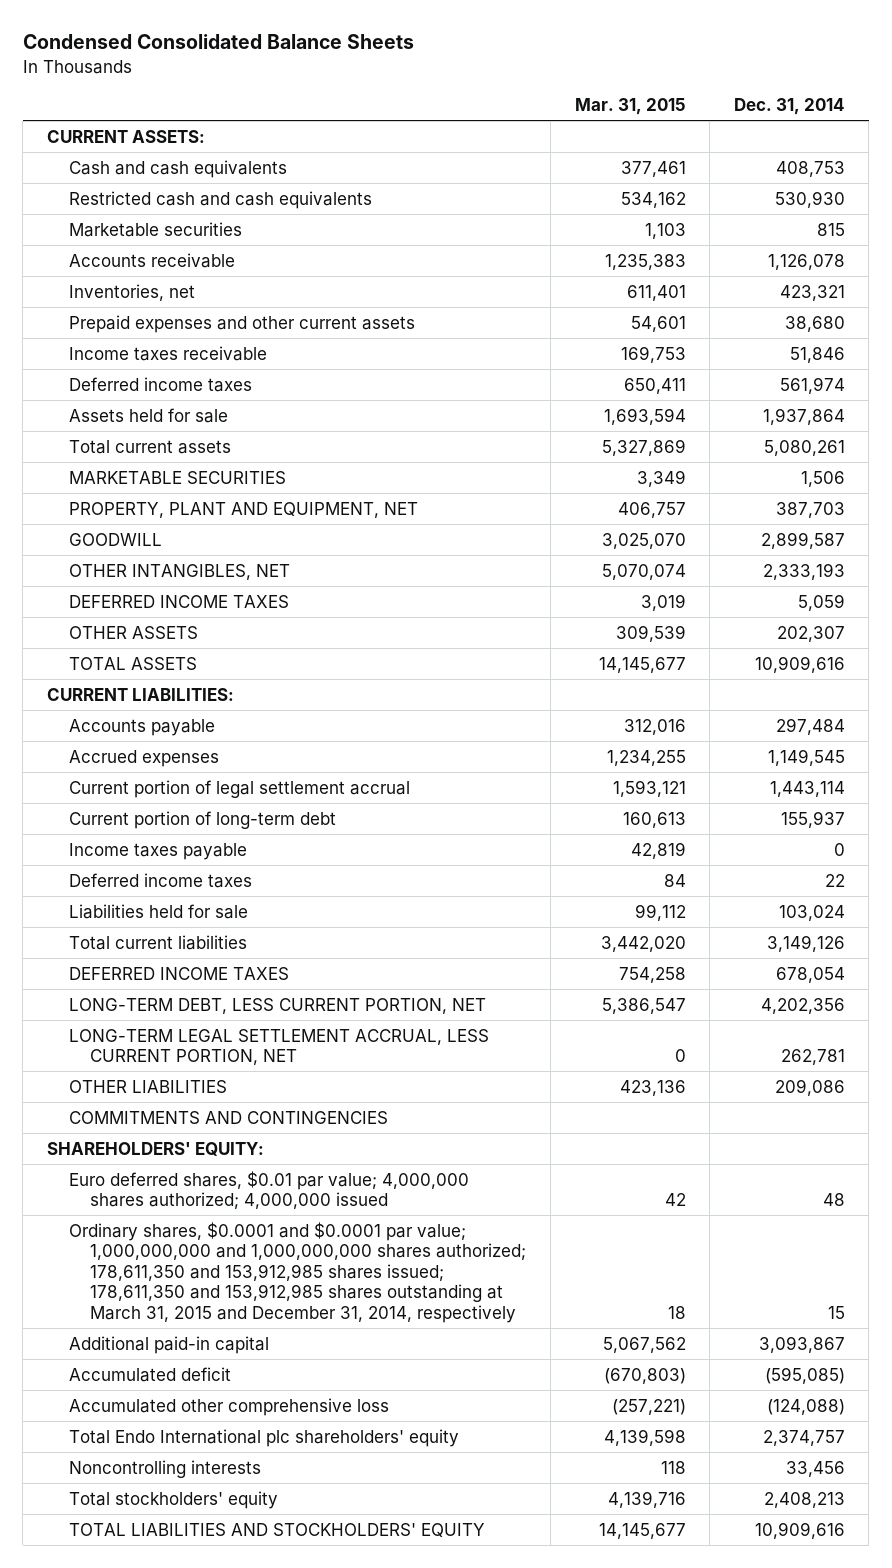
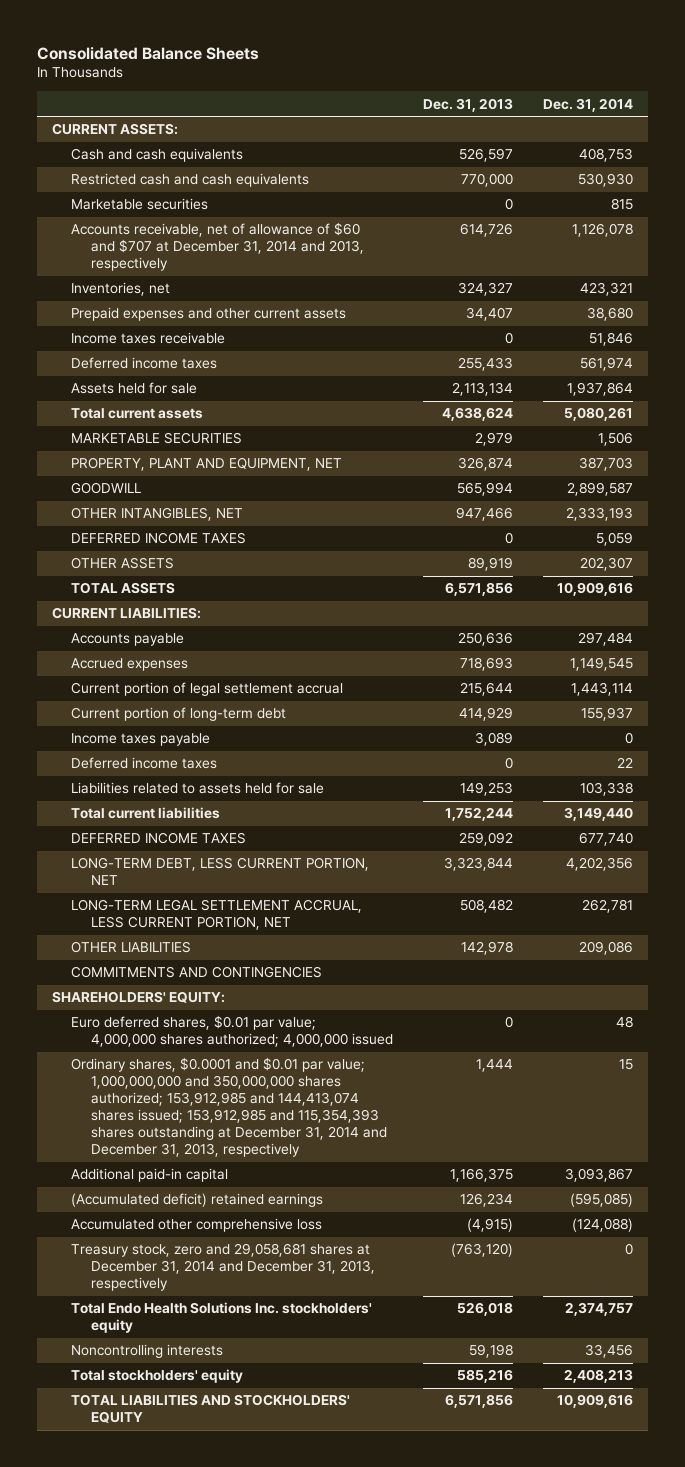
- Condensed Consolidated Balance Sheets
+ Consolidated Balance Sheets
- | Mar. 31, 2015 | Dec. 31, 2014
+ | Dec. 31, 2013 | Dec. 31, 2014
- Accounts receivable | 1,235,383 | 1,126,078
+ Accounts receivable, net of allowance of $60 and $707 at December 31, 2014 and 2013, respectively | 614,726 | 1,126,078
- Liabilities held for sale | 99,112 | 103,024
- Total current liabilities | 3,442,020 | 3,149,126
- DEFERRED INCOME TAXES | 754,258 | 678,054
+ Liabilities related to assets held for sale | 149,253 | 103,338
+ Total current liabilities | 1,752,244 | 3,149,440
+ DEFERRED INCOME TAXES | 259,092 | 677,740
- Ordinary shares, $0.0001 and $0.0001 par value; 1,000,000,000 and 1,000,000,000 shares authorized; 178,611,350 and 153,912,985 shares issued; 178,611,350 and 153,912,985 shares outstanding at March 31, 2015 and December 31, 2014, respectively | 18 | 15
+ Ordinary shares, $0.0001 and $0.01 par value; 1,000,000,000 and 350,000,000 shares authorized; 153,912,985 and 144,413,074 shares issued; 153,912,985 and 115,354,393 shares outstanding at December 31, 2014 and December 31, 2013, respectively | 1,444 | 15
- Accumulated deficit | (670,803) | (595,085)
+ (Accumulated deficit) retained earnings | 126,234 | (595,085)
- Total Endo International plc shareholders' equity | 4,139,598 | 2,374,757
+ Treasury stock, zero and 29,058,681 shares at December 31, 2014 and December 31, 2013, respectively | (763,120) | 0
+ Total Endo Health Solutions Inc. stockholders' equity | 526,018 | 2,374,757

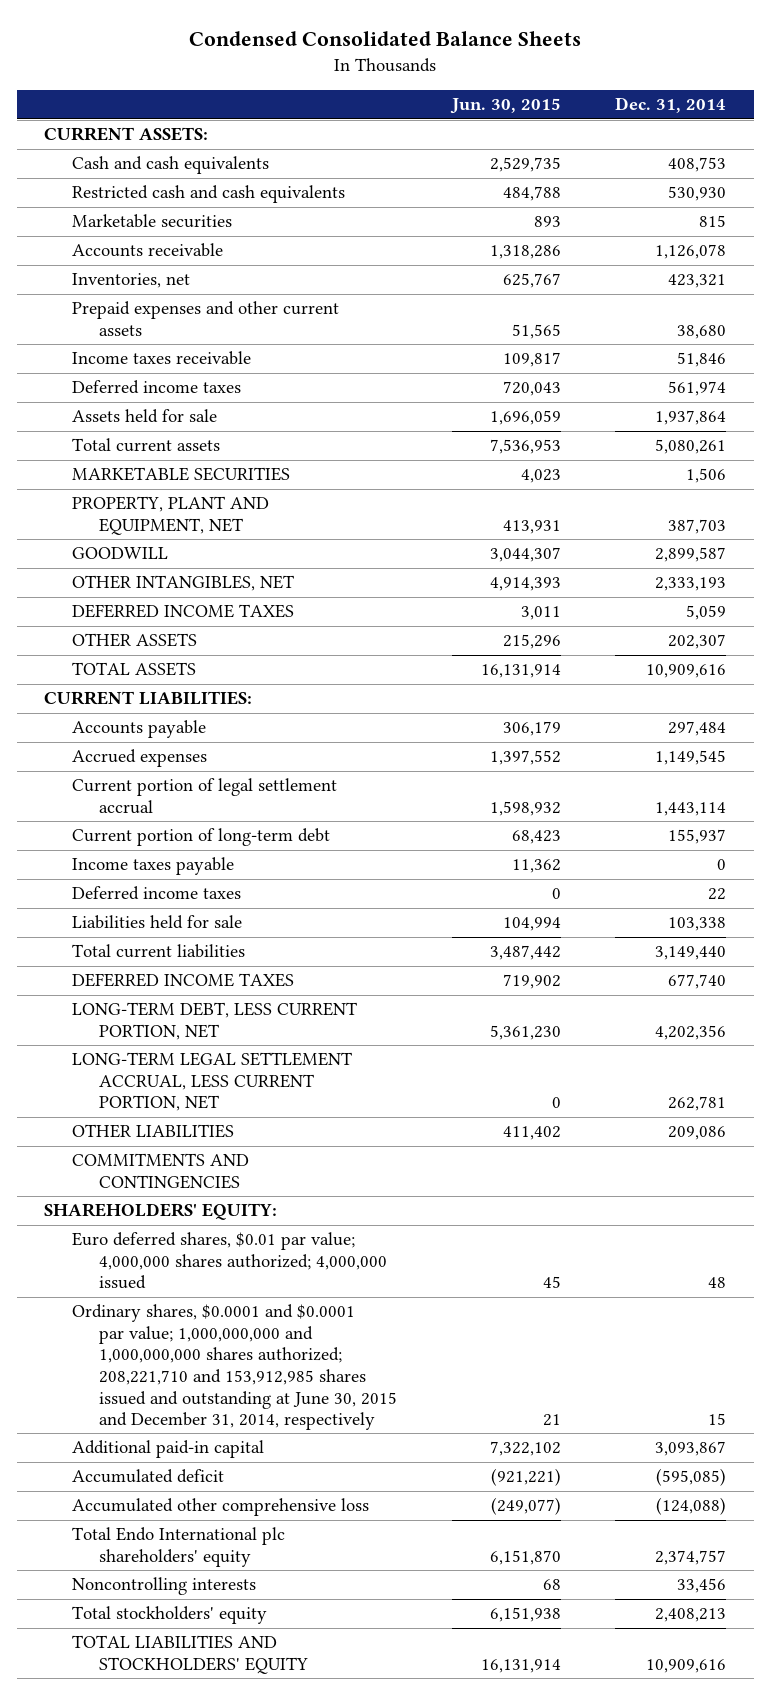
- Consolidated Balance Sheets
+ Condensed Consolidated Balance Sheets
- | Dec. 31, 2013 | Dec. 31, 2014
+ | Jun. 30, 2015 | Dec. 31, 2014
- Accounts receivable, net of allowance of $60 and $707 at December 31, 2014 and 2013, respectively | 614,726 | 1,126,078
+ Accounts receivable | 1,318,286 | 1,126,078
- Liabilities related to assets held for sale | 149,253 | 103,338
+ Liabilities held for sale | 104,994 | 103,338
- Ordinary shares, $0.0001 and $0.01 par value; 1,000,000,000 and 350,000,000 shares authorized; 153,912,985 and 144,413,074 shares issued; 153,912,985 and 115,354,393 shares outstanding at December 31, 2014 and December 31, 2013, respectively | 1,444 | 15
+ Ordinary shares, $0.0001 and $0.0001 par value; 1,000,000,000 and 1,000,000,000 shares authorized; 208,221,710 and 153,912,985 shares issued and outstanding at June 30, 2015 and December 31, 2014, respectively | 21 | 15
- (Accumulated deficit) retained earnings | 126,234 | (595,085)
+ Accumulated deficit | (921,221) | (595,085)
- Treasury stock, zero and 29,058,681 shares at December 31, 2014 and December 31, 2013, respectively | (763,120) | 0
- Total Endo Health Solutions Inc. stockholders' equity | 526,018 | 2,374,757
+ Total Endo International plc shareholders' equity | 6,151,870 | 2,374,757

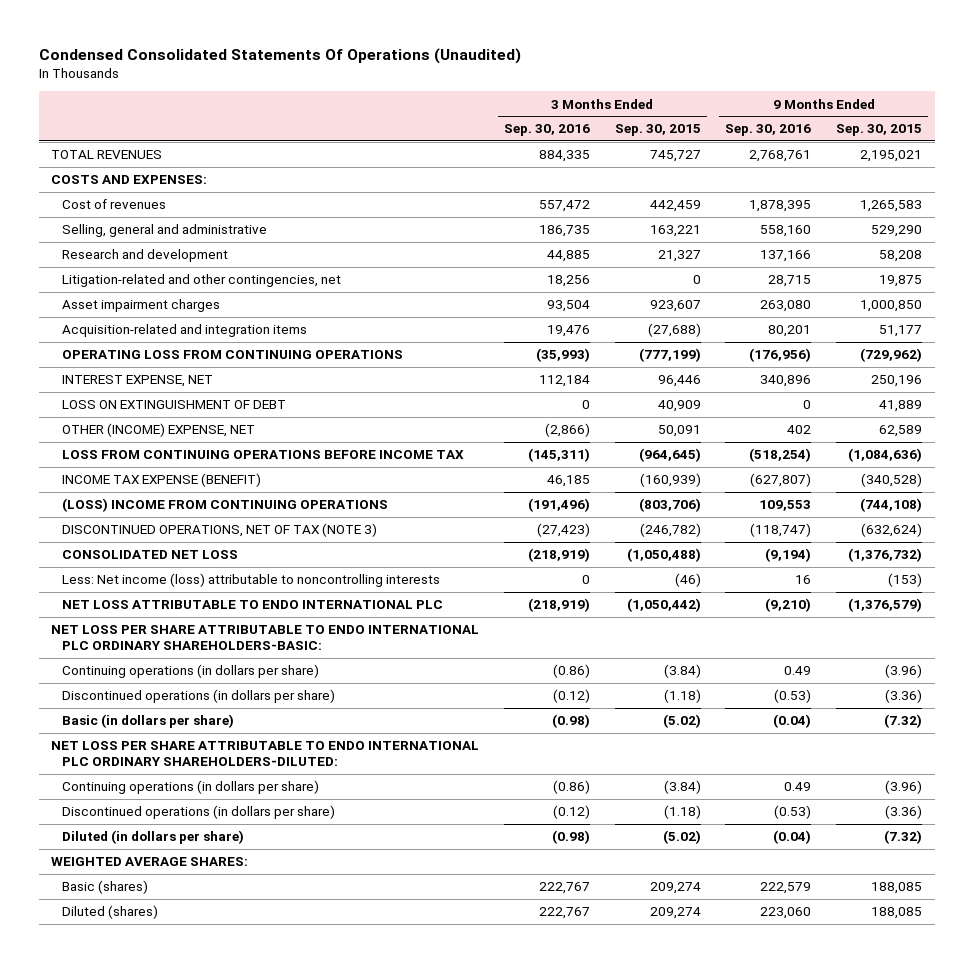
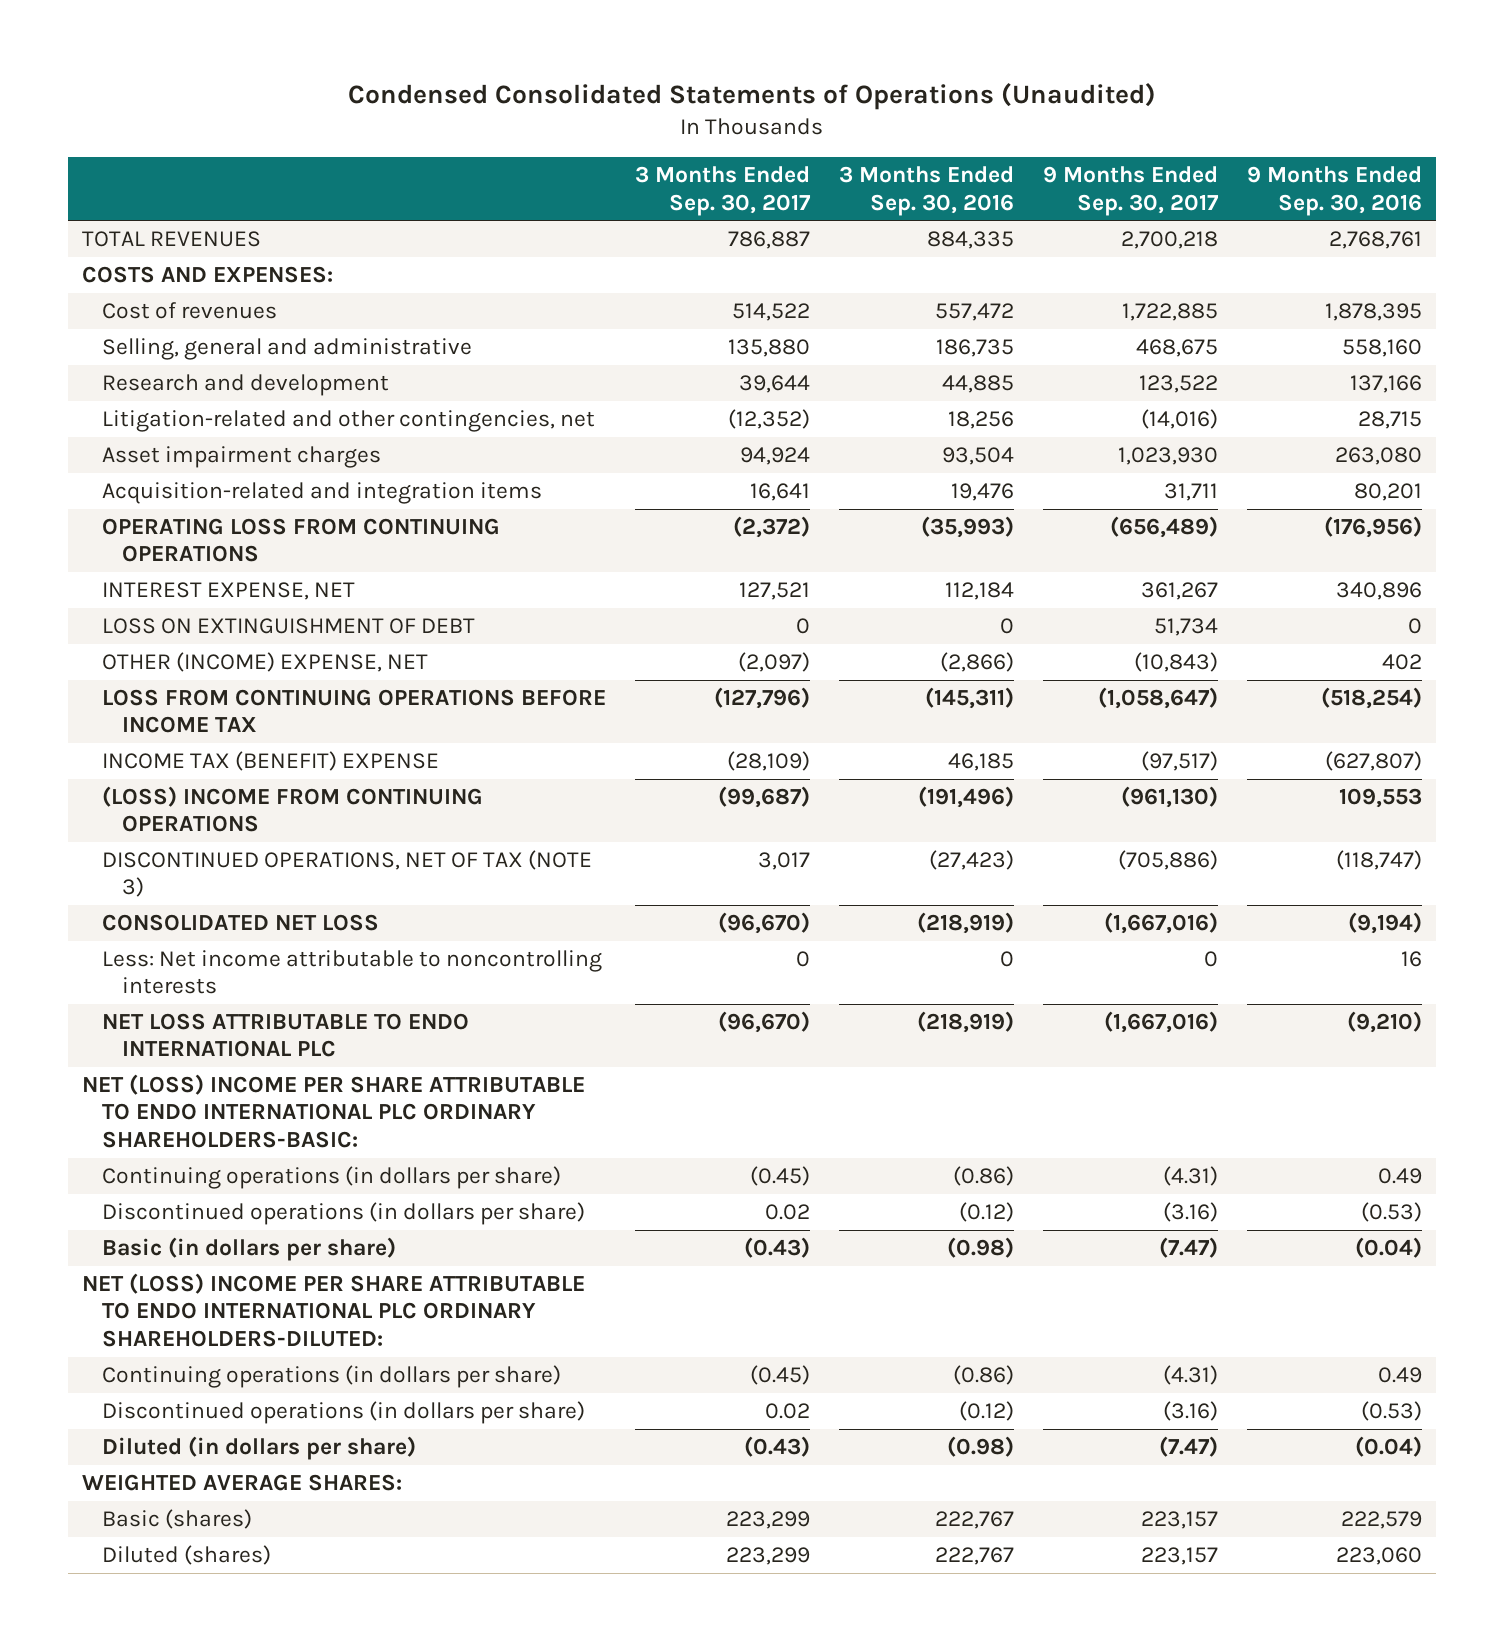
- Condensed Consolidated Statements Of Operations (Unaudited)
+ Condensed Consolidated Statements of Operations (Unaudited)
- | 3 Months Ended Sep. 30, 2016 | 3 Months Ended Sep. 30, 2015 | 9 Months Ended Sep. 30, 2016 | 9 Months Ended Sep. 30, 2015
+ | 3 Months Ended Sep. 30, 2017 | 3 Months Ended Sep. 30, 2016 | 9 Months Ended Sep. 30, 2017 | 9 Months Ended Sep. 30, 2016
- INCOME TAX EXPENSE (BENEFIT) | 46,185 | (160,939) | (627,807) | (340,528)
+ INCOME TAX (BENEFIT) EXPENSE | (28,109) | 46,185 | (97,517) | (627,807)
- Less: Net income (loss) attributable to noncontrolling interests | 0 | (46) | 16 | (153)
+ Less: Net income attributable to noncontrolling interests | 0 | 0 | 0 | 16
- NET LOSS PER SHARE ATTRIBUTABLE TO ENDO INTERNATIONAL PLC ORDINARY SHAREHOLDERS-BASIC:
+ NET (LOSS) INCOME PER SHARE ATTRIBUTABLE TO ENDO INTERNATIONAL PLC ORDINARY SHAREHOLDERS-BASIC:
- NET LOSS PER SHARE ATTRIBUTABLE TO ENDO INTERNATIONAL PLC ORDINARY SHAREHOLDERS-DILUTED:
+ NET (LOSS) INCOME PER SHARE ATTRIBUTABLE TO ENDO INTERNATIONAL PLC ORDINARY SHAREHOLDERS-DILUTED:

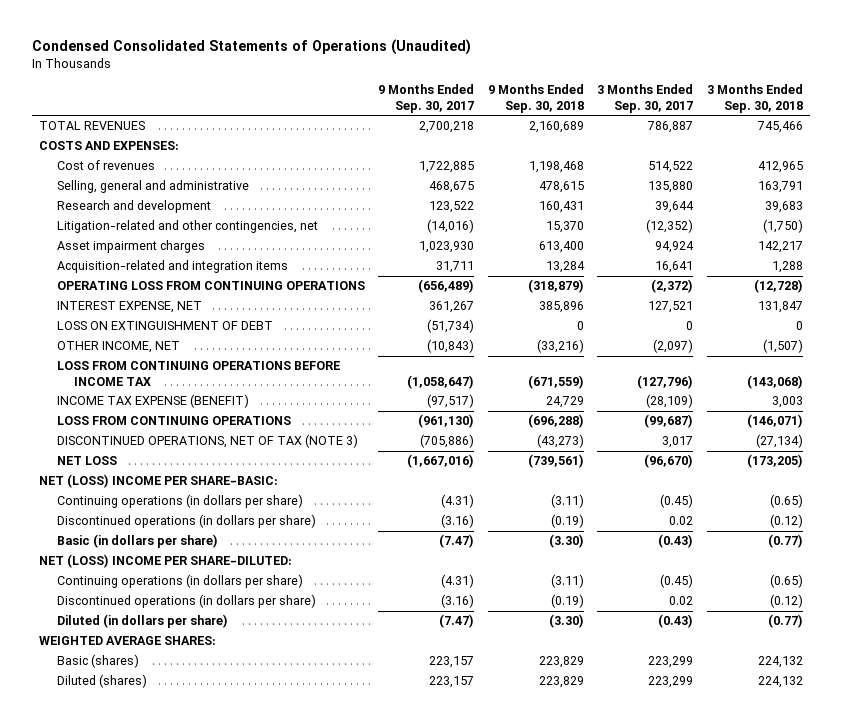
- | 3 Months Ended Sep. 30, 2017 | 3 Months Ended Sep. 30, 2016 | 9 Months Ended Sep. 30, 2017 | 9 Months Ended Sep. 30, 2016
+ | 9 Months Ended Sep. 30, 2017 | 9 Months Ended Sep. 30, 2018 | 3 Months Ended Sep. 30, 2017 | 3 Months Ended Sep. 30, 2018
- LOSS ON EXTINGUISHMENT OF DEBT | 0 | 0 | 51,734 | 0
- OTHER (INCOME) EXPENSE, NET | (2,097) | (2,866) | (10,843) | 402
+ LOSS ON EXTINGUISHMENT OF DEBT | (51,734) | 0 | 0 | 0
+ OTHER INCOME, NET | (10,843) | (33,216) | (2,097) | (1,507)
- INCOME TAX (BENEFIT) EXPENSE | (28,109) | 46,185 | (97,517) | (627,807)
- (LOSS) INCOME FROM CONTINUING OPERATIONS | (99,687) | (191,496) | (961,130) | 109,553
+ INCOME TAX EXPENSE (BENEFIT) | (97,517) | 24,729 | (28,109) | 3,003
+ LOSS FROM CONTINUING OPERATIONS | (961,130) | (696,288) | (99,687) | (146,071)
- CONSOLIDATED NET LOSS | (96,670) | (218,919) | (1,667,016) | (9,194)
- Less: Net income attributable to noncontrolling interests | 0 | 0 | 0 | 16
- NET LOSS ATTRIBUTABLE TO ENDO INTERNATIONAL PLC | (96,670) | (218,919) | (1,667,016) | (9,210)
- NET (LOSS) INCOME PER SHARE ATTRIBUTABLE TO ENDO INTERNATIONAL PLC ORDINARY SHAREHOLDERS-BASIC:
+ NET LOSS | (1,667,016) | (739,561) | (96,670) | (173,205)
+ NET (LOSS) INCOME PER SHARE-BASIC:
- NET (LOSS) INCOME PER SHARE ATTRIBUTABLE TO ENDO INTERNATIONAL PLC ORDINARY SHAREHOLDERS-DILUTED:
+ NET (LOSS) INCOME PER SHARE-DILUTED:

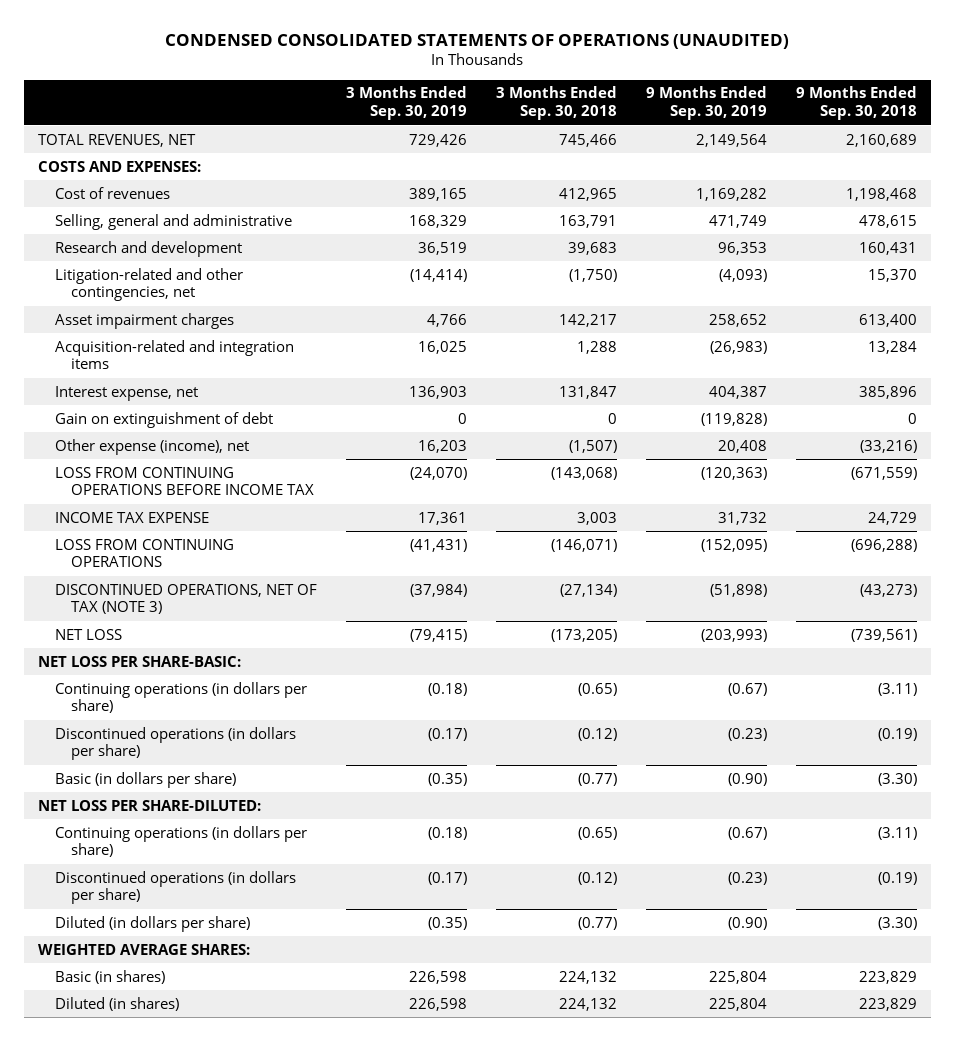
- Condensed Consolidated Statements of Operations (Unaudited)
+ CONDENSED CONSOLIDATED STATEMENTS OF OPERATIONS (UNAUDITED)
- | 9 Months Ended Sep. 30, 2017 | 9 Months Ended Sep. 30, 2018 | 3 Months Ended Sep. 30, 2017 | 3 Months Ended Sep. 30, 2018
+ | 3 Months Ended Sep. 30, 2019 | 3 Months Ended Sep. 30, 2018 | 9 Months Ended Sep. 30, 2019 | 9 Months Ended Sep. 30, 2018
- TOTAL REVENUES | 2,700,218 | 2,160,689 | 786,887 | 745,466
+ TOTAL REVENUES, NET | 729,426 | 745,466 | 2,149,564 | 2,160,689
- OPERATING LOSS FROM CONTINUING OPERATIONS | (656,489) | (318,879) | (2,372) | (12,728)
- INTEREST EXPENSE, NET | 361,267 | 385,896 | 127,521 | 131,847
- LOSS ON EXTINGUISHMENT OF DEBT | (51,734) | 0 | 0 | 0
- OTHER INCOME, NET | (10,843) | (33,216) | (2,097) | (1,507)
+ Interest expense, net | 136,903 | 131,847 | 404,387 | 385,896
+ Gain on extinguishment of debt | 0 | 0 | (119,828) | 0
+ Other expense (income), net | 16,203 | (1,507) | 20,408 | (33,216)
- INCOME TAX EXPENSE (BENEFIT) | (97,517) | 24,729 | (28,109) | 3,003
+ INCOME TAX EXPENSE | 17,361 | 3,003 | 31,732 | 24,729
- NET (LOSS) INCOME PER SHARE-BASIC:
+ NET LOSS PER SHARE-BASIC:
- NET (LOSS) INCOME PER SHARE-DILUTED:
+ NET LOSS PER SHARE-DILUTED:
- Basic (shares) | 223,157 | 223,829 | 223,299 | 224,132
- Diluted (shares) | 223,157 | 223,829 | 223,299 | 224,132
+ Basic (in shares) | 226,598 | 224,132 | 225,804 | 223,829
+ Diluted (in shares) | 226,598 | 224,132 | 225,804 | 223,829

